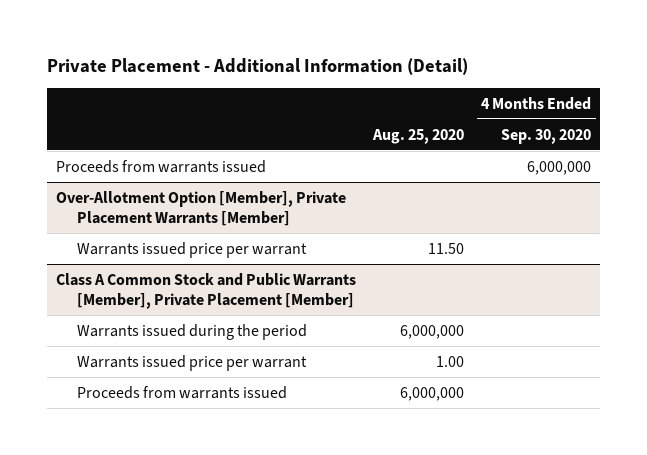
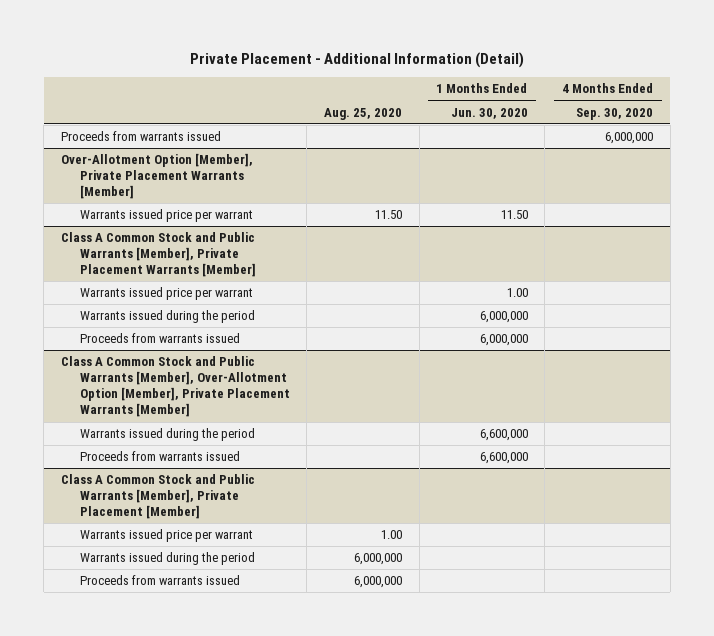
- | Aug. 25, 2020 | 4 Months Ended Sep. 30, 2020
+ | Aug. 25, 2020 | 1 Months Ended Jun. 30, 2020 | 4 Months Ended Sep. 30, 2020
+ Class A Common Stock and Public Warrants [Member], Private Placement Warrants [Member]
+ Warrants issued price per warrant | | 1.00 |
+ Warrants issued during the period | | 6,000,000 |
+ Proceeds from warrants issued | | 6,000,000 |
+ Class A Common Stock and Public Warrants [Member], Over-Allotment Option [Member], Private Placement Warrants [Member]
+ Warrants issued during the period | | 6,600,000 |
+ Proceeds from warrants issued | | 6,600,000 |
@ Class A Common Stock and Public Warrants [Member], Private Placement [Member]
moved down: Warrants issued during the period | 6,000,000 | |

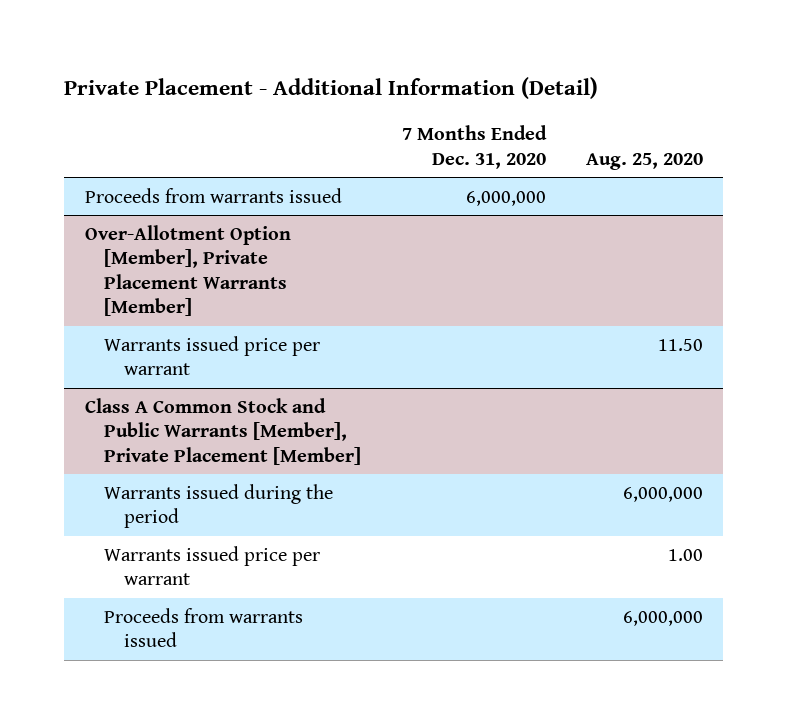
- | Aug. 25, 2020 | 1 Months Ended Jun. 30, 2020 | 4 Months Ended Sep. 30, 2020
+ | 7 Months Ended Dec. 31, 2020 | Aug. 25, 2020
- Class A Common Stock and Public Warrants [Member], Private Placement Warrants [Member]
- Warrants issued price per warrant | | 1.00 |
- Warrants issued during the period | | 6,000,000 |
- Proceeds from warrants issued | | 6,000,000 |
- Class A Common Stock and Public Warrants [Member], Over-Allotment Option [Member], Private Placement Warrants [Member]
- Warrants issued during the period | | 6,600,000 |
- Proceeds from warrants issued | | 6,600,000 |
@ Class A Common Stock and Public Warrants [Member], Private Placement [Member]
moved down: Warrants issued price per warrant | | 1.00

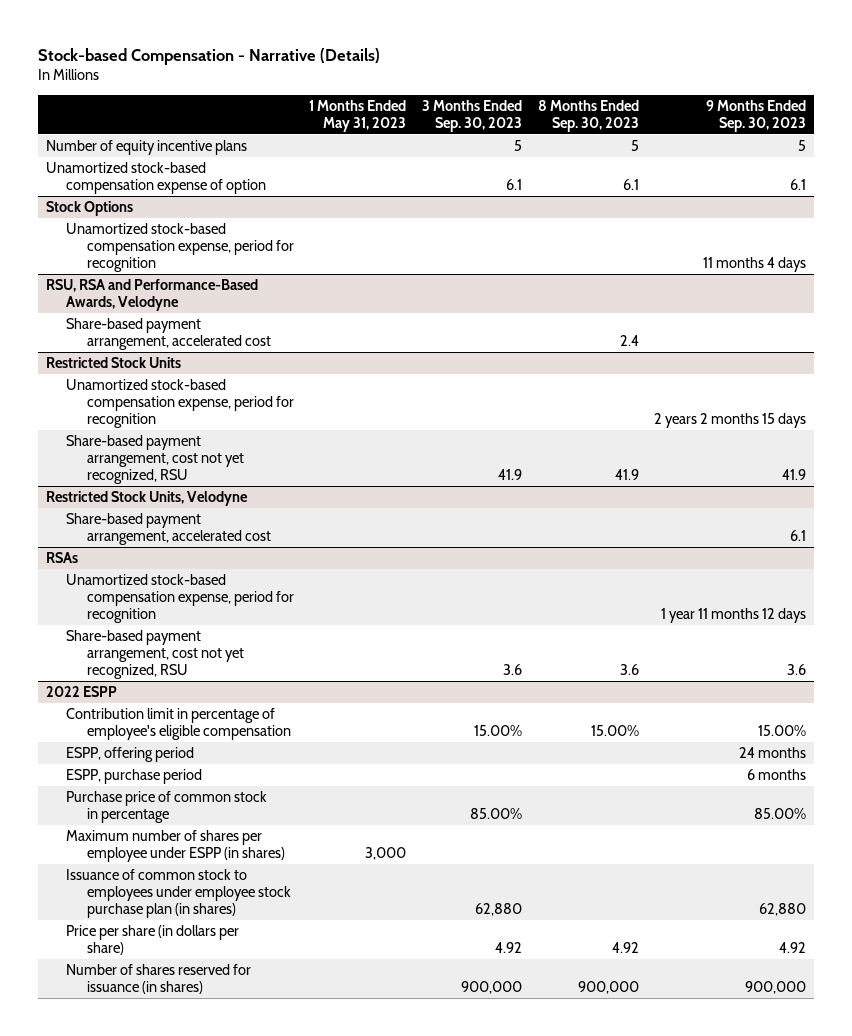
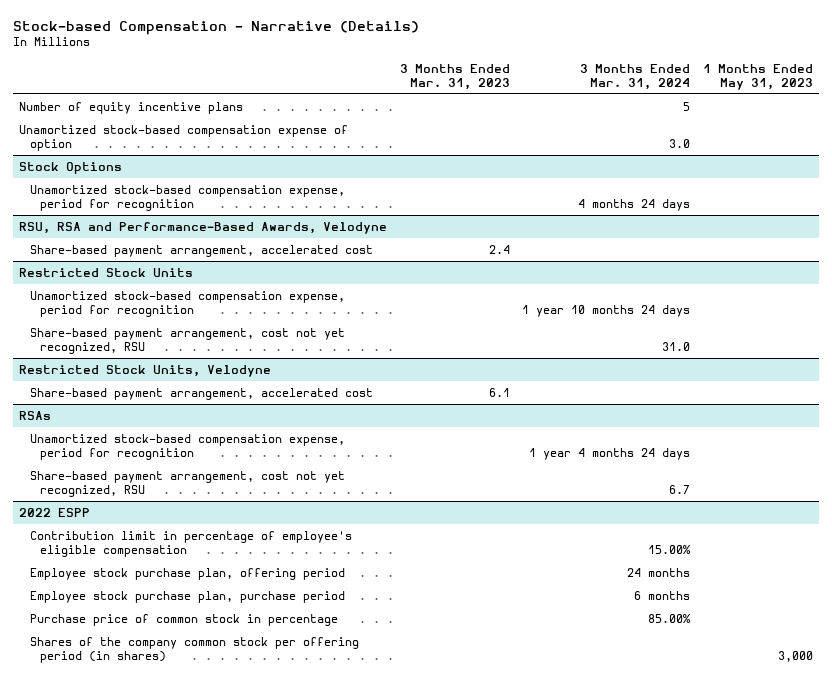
- | 1 Months Ended May 31, 2023 | 3 Months Ended Sep. 30, 2023 | 8 Months Ended Sep. 30, 2023 | 9 Months Ended Sep. 30, 2023
+ | 3 Months Ended Mar. 31, 2023 | 3 Months Ended Mar. 31, 2024 | 1 Months Ended May 31, 2023
@ 2022 ESPP
- ESPP, offering period | | | | 24 months
- ESPP, purchase period | | | | 6 months
+ Employee stock purchase plan, offering period | | 24 months |
+ Employee stock purchase plan, purchase period | | 6 months |
- Maximum number of shares per employee under ESPP (in shares) | 3,000 | | |
- Issuance of common stock to employees under employee stock purchase plan (in shares) | | 62,880 | | 62,880
- Price per share (in dollars per share) | | 4.92 | 4.92 | 4.92
- Number of shares reserved for issuance (in shares) | | 900,000 | 900,000 | 900,000
+ Shares of the company common stock per offering period (in shares) | | | 3,000

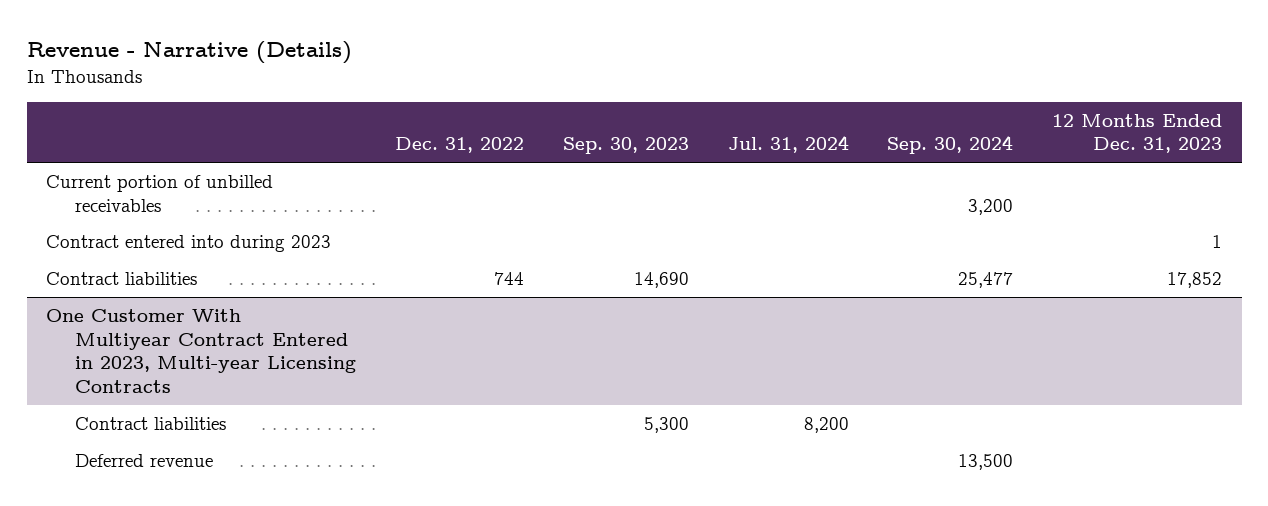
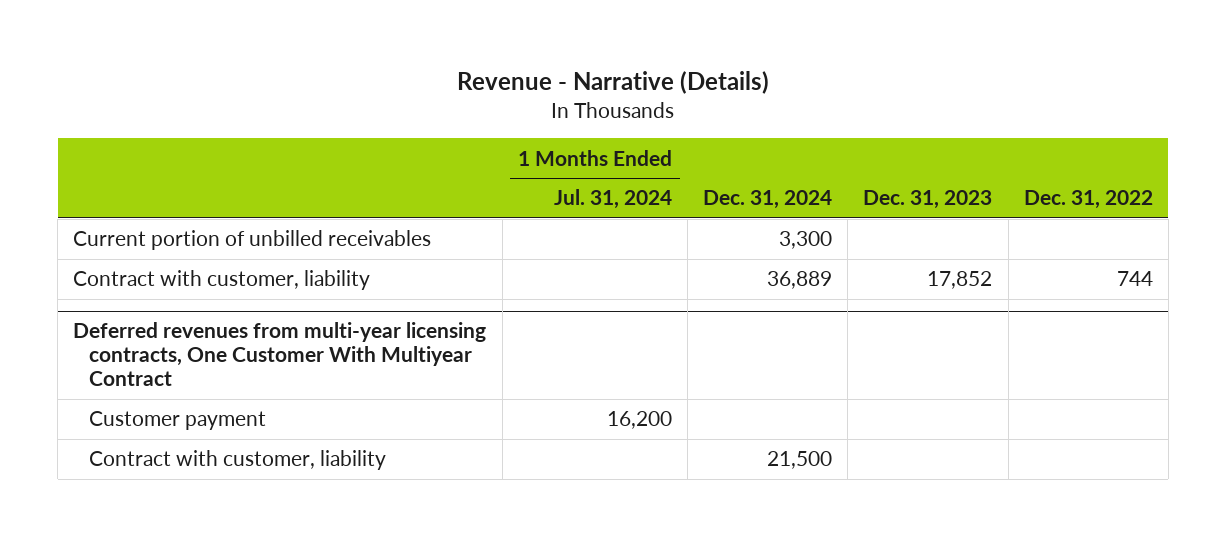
- | Dec. 31, 2022 | Sep. 30, 2023 | Jul. 31, 2024 | Sep. 30, 2024 | 12 Months Ended Dec. 31, 2023
+ | 1 Months Ended Jul. 31, 2024 | Dec. 31, 2024 | Dec. 31, 2023 | Dec. 31, 2022
- Contract entered into during 2023 | | | | | 1
- Contract liabilities | 744 | 14,690 | | 25,477 | 17,852
- One Customer With Multiyear Contract Entered in 2023, Multi-year Licensing Contracts
- Contract liabilities | | 5,300 | 8,200 | |
- Deferred revenue | | | | 13,500 |
+ Contract with customer, liability | | 36,889 | 17,852 | 744
+ Deferred revenues from multi-year licensing contracts, One Customer With Multiyear Contract
+ Customer payment | 16,200 | | |
+ Contract with customer, liability | | 21,500 | |

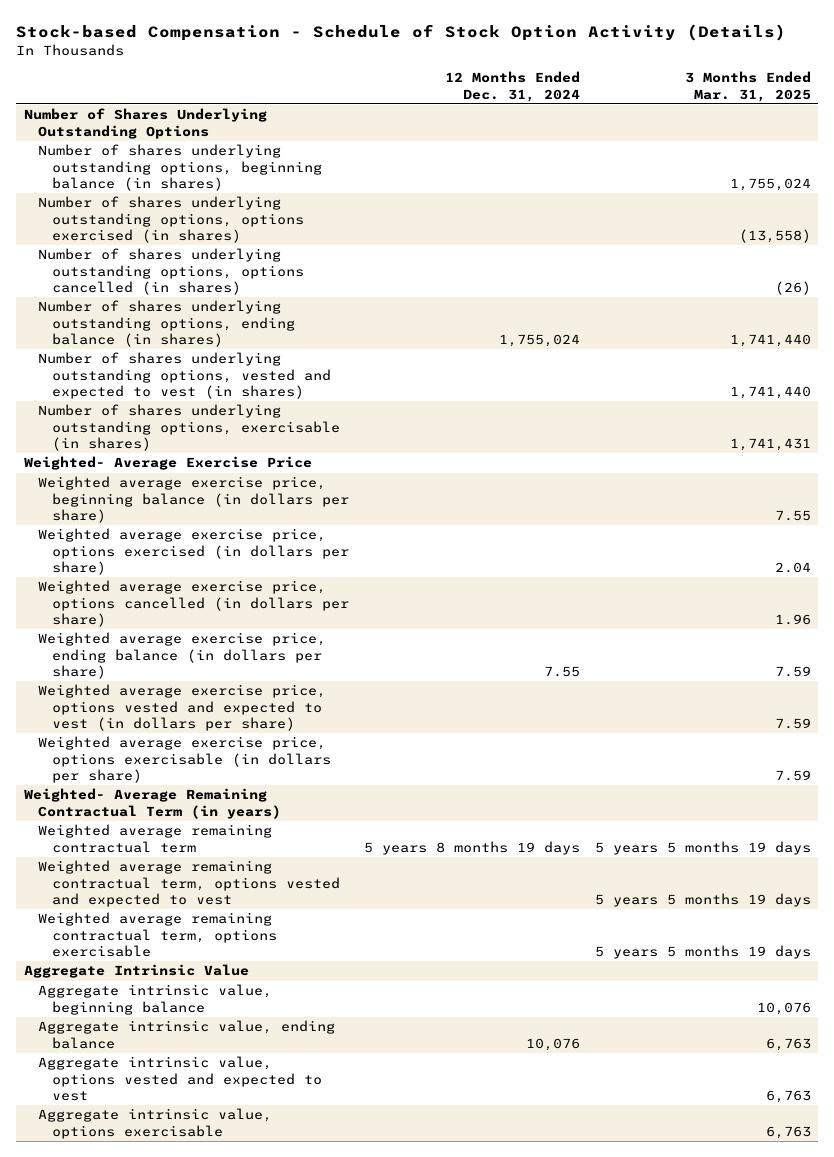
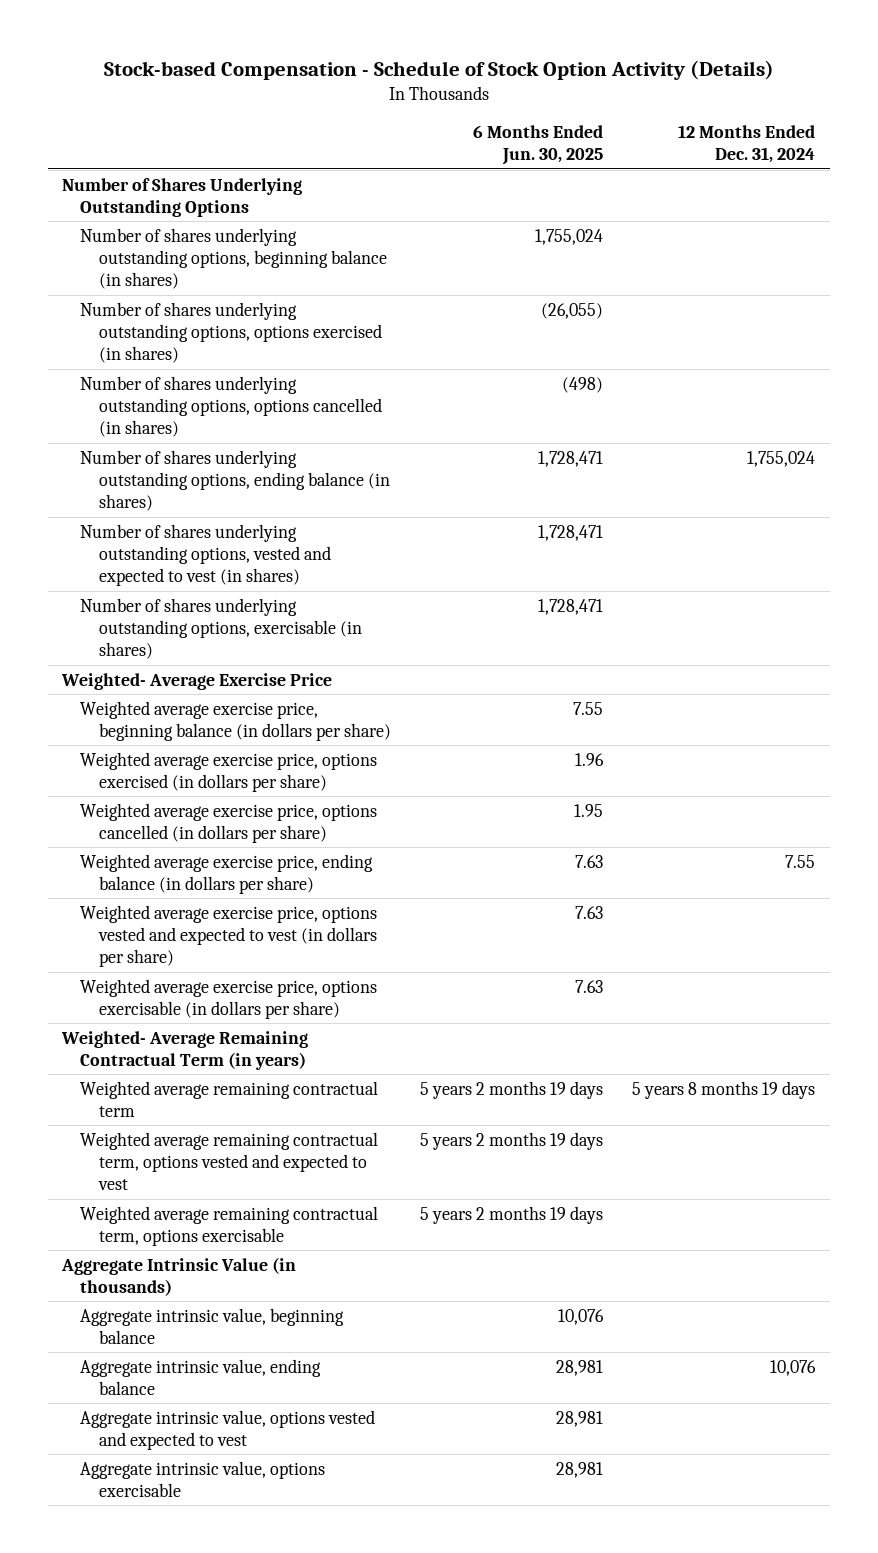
- | 12 Months Ended Dec. 31, 2024 | 3 Months Ended Mar. 31, 2025
+ | 6 Months Ended Jun. 30, 2025 | 12 Months Ended Dec. 31, 2024
- Aggregate Intrinsic Value
+ Aggregate Intrinsic Value (in thousands)

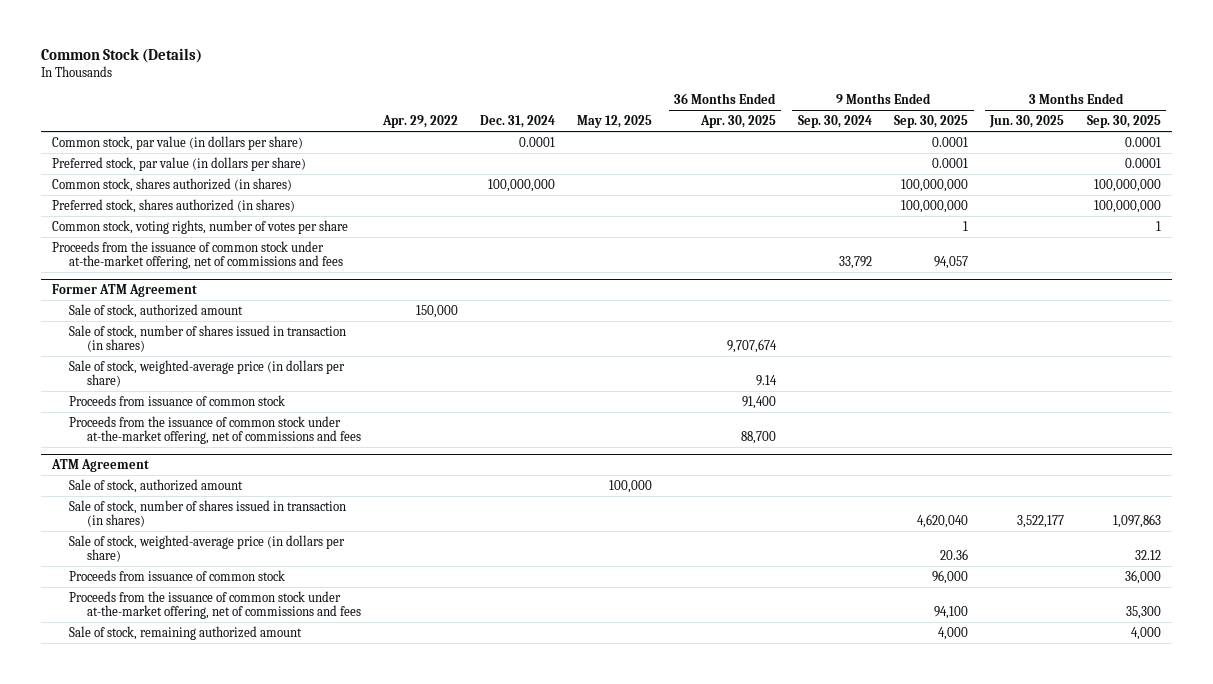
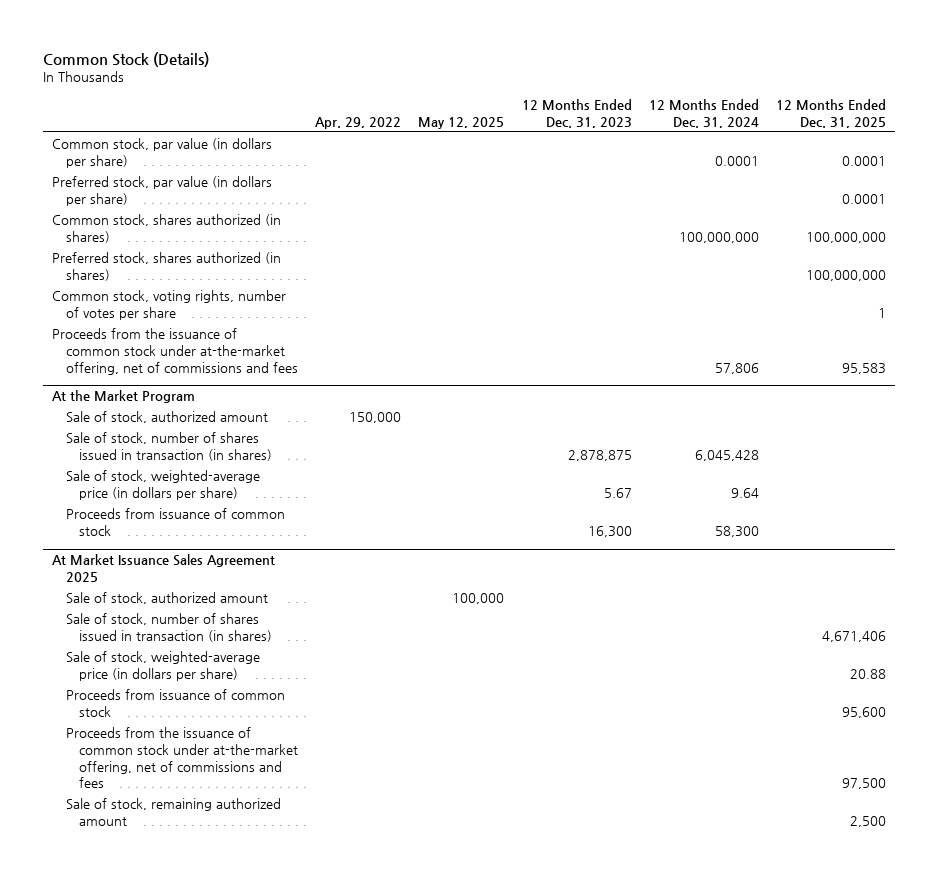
- | Apr. 29, 2022 | Dec. 31, 2024 | May 12, 2025 | 36 Months Ended Apr. 30, 2025 | 9 Months Ended Sep. 30, 2024 | 9 Months Ended Sep. 30, 2025 | 3 Months Ended Jun. 30, 2025 | 3 Months Ended Sep. 30, 2025
+ | Apr. 29, 2022 | May 12, 2025 | 12 Months Ended Dec. 31, 2023 | 12 Months Ended Dec. 31, 2024 | 12 Months Ended Dec. 31, 2025
- Former ATM Agreement
+ At the Market Program
- Proceeds from the issuance of common stock under at-the-market offering, net of commissions and fees | | | | 88,700 | | | |
- ATM Agreement
+ At Market Issuance Sales Agreement 2025

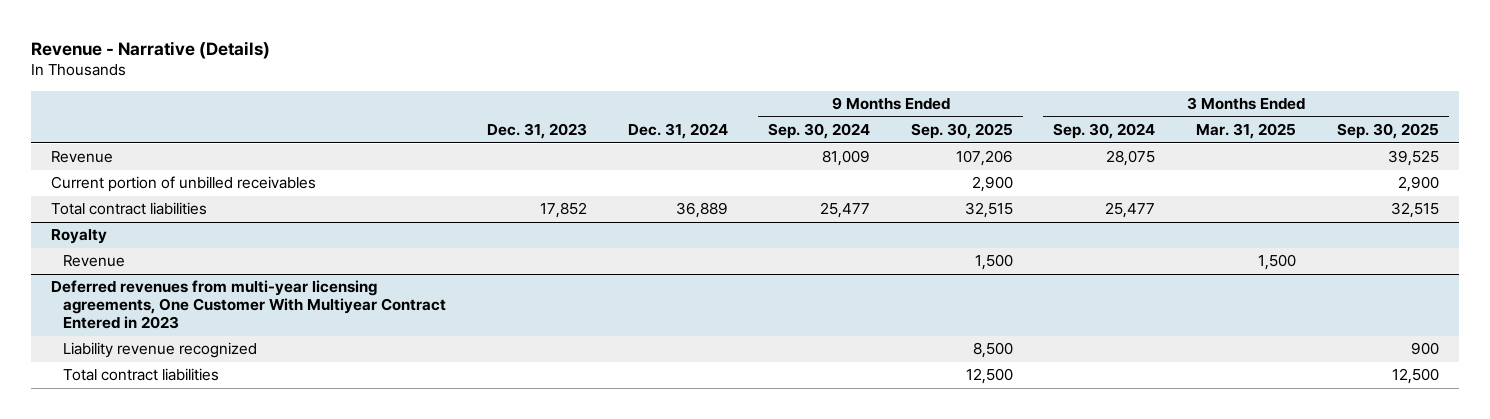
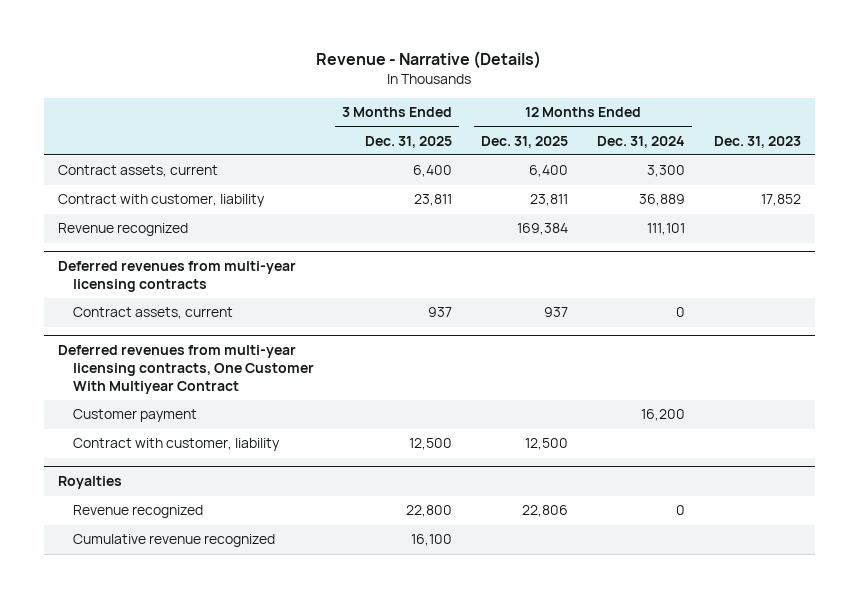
- | Dec. 31, 2023 | Dec. 31, 2024 | 9 Months Ended Sep. 30, 2024 | 9 Months Ended Sep. 30, 2025 | 3 Months Ended Sep. 30, 2024 | 3 Months Ended Mar. 31, 2025 | 3 Months Ended Sep. 30, 2025
+ | 3 Months Ended Dec. 31, 2025 | 12 Months Ended Dec. 31, 2025 | 12 Months Ended Dec. 31, 2024 | Dec. 31, 2023
- Revenue | | | 81,009 | 107,206 | 28,075 | | 39,525
- Current portion of unbilled receivables | | | | 2,900 | | | 2,900
- Total contract liabilities | 17,852 | 36,889 | 25,477 | 32,515 | 25,477 | | 32,515
- Royalty
- Revenue | | | | 1,500 | | 1,500 |
- Deferred revenues from multi-year licensing agreements, One Customer With Multiyear Contract Entered in 2023
- Liability revenue recognized | | | | 8,500 | | | 900
- Total contract liabilities | | | | 12,500 | | | 12,500
+ Contract assets, current | 6,400 | 6,400 | 3,300 |
+ Contract with customer, liability | 23,811 | 23,811 | 36,889 | 17,852
+ Revenue recognized | | 169,384 | 111,101 |
+ Deferred revenues from multi-year licensing contracts
+ Contract assets, current | 937 | 937 | 0 |
+ Deferred revenues from multi-year licensing contracts, One Customer With Multiyear Contract
+ Customer payment | | | 16,200 |
+ Contract with customer, liability | 12,500 | 12,500 | |
+ Royalties
+ Revenue recognized | 22,800 | 22,806 | 0 |
+ Cumulative revenue recognized | 16,100 | | |

